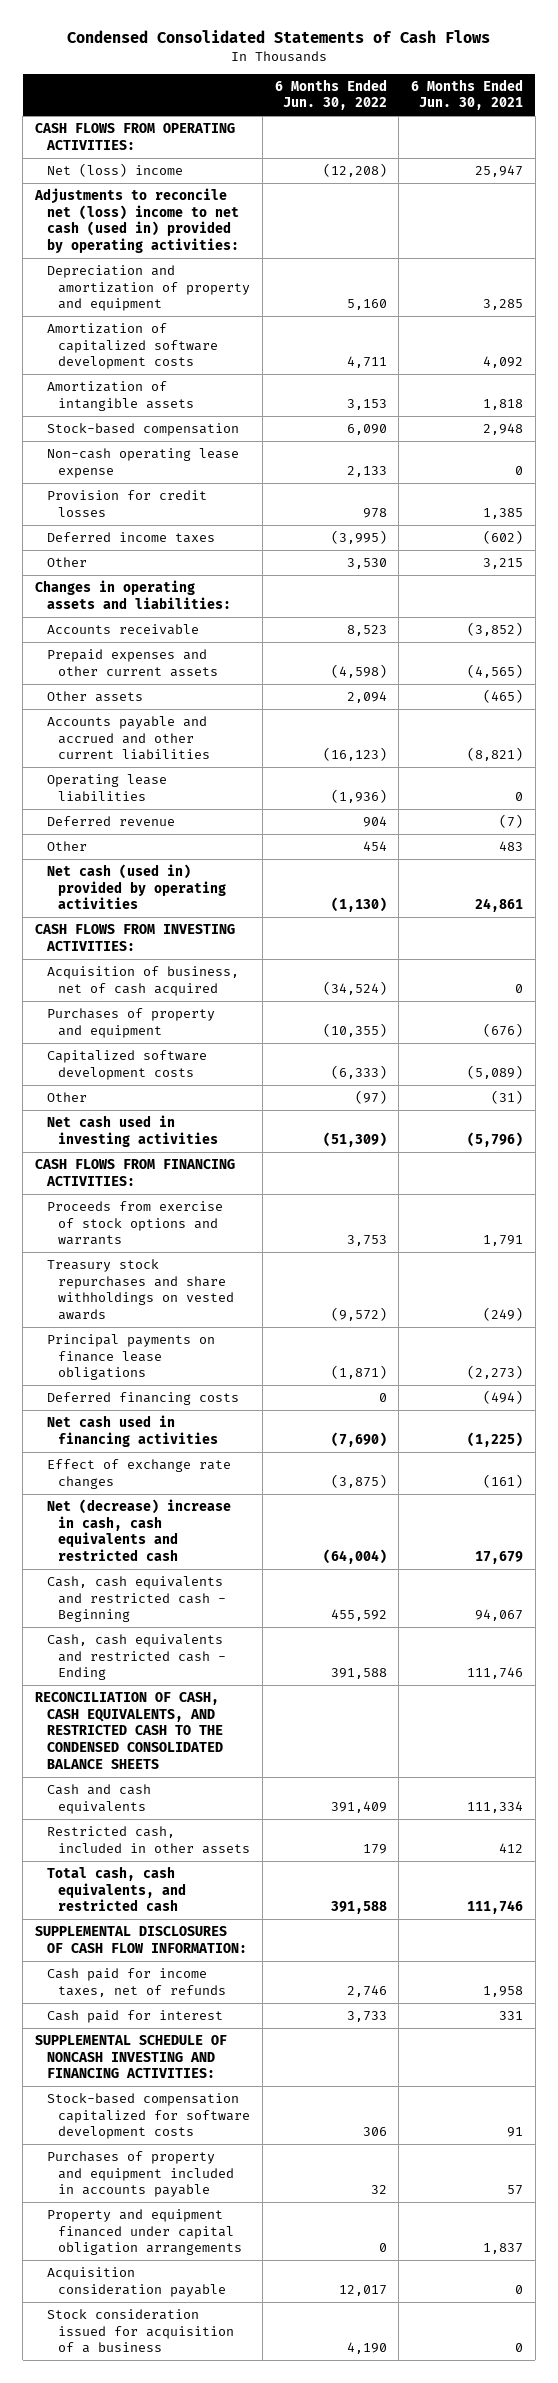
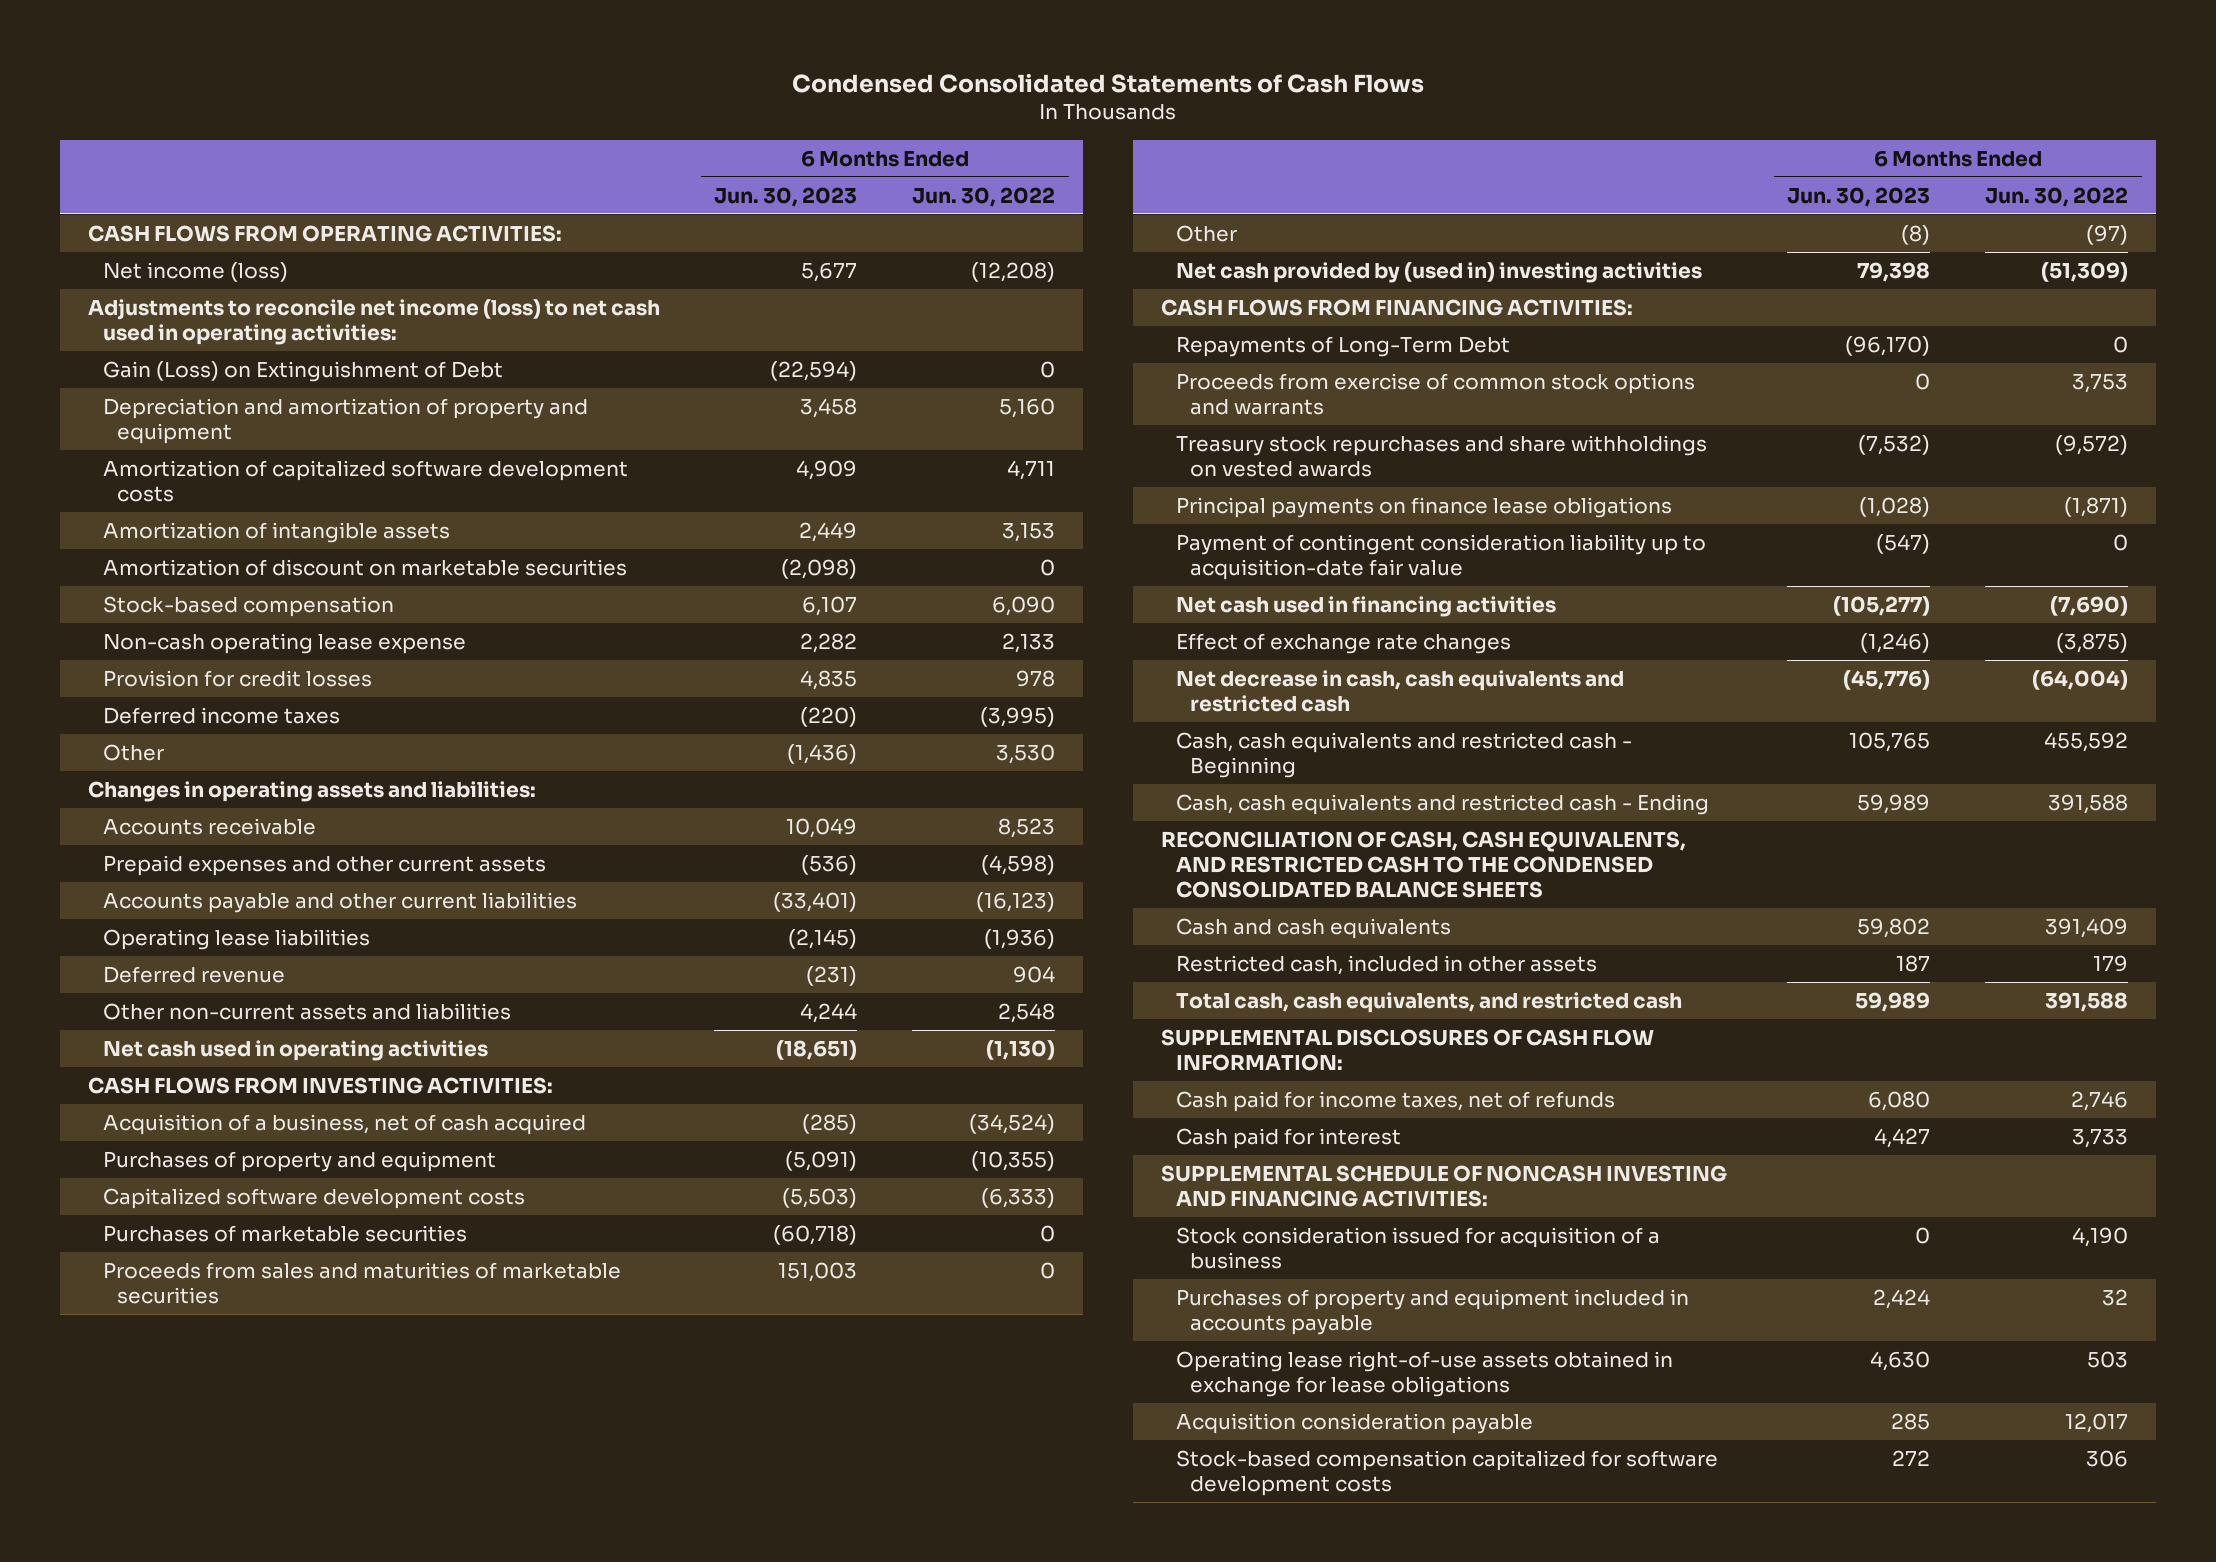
- | 6 Months Ended Jun. 30, 2022 | 6 Months Ended Jun. 30, 2021
+ | 6 Months Ended Jun. 30, 2023 | 6 Months Ended Jun. 30, 2022
- Net (loss) income | (12,208) | 25,947
- Adjustments to reconcile net (loss) income to net cash (used in) provided by operating activities:
+ Net income (loss) | 5,677 | (12,208)
+ Adjustments to reconcile net income (loss) to net cash used in operating activities:
+ Gain (Loss) on Extinguishment of Debt | (22,594) | 0
+ Amortization of discount on marketable securities | (2,098) | 0
- Other assets | 2,094 | (465)
- Accounts payable and accrued and other current liabilities | (16,123) | (8,821)
+ Accounts payable and other current liabilities | (33,401) | (16,123)
- Other | 454 | 483
- Net cash (used in) provided by operating activities | (1,130) | 24,861
+ Other non-current assets and liabilities | 4,244 | 2,548
+ Net cash used in operating activities | (18,651) | (1,130)
- Acquisition of business, net of cash acquired | (34,524) | 0
+ Acquisition of a business, net of cash acquired | (285) | (34,524)
+ Purchases of marketable securities | (60,718) | 0
+ Proceeds from sales and maturities of marketable securities | 151,003 | 0
- Net cash used in investing activities | (51,309) | (5,796)
+ Net cash provided by (used in) investing activities | 79,398 | (51,309)
- Proceeds from exercise of stock options and warrants | 3,753 | 1,791
+ Repayments of Long-Term Debt | (96,170) | 0
+ Proceeds from exercise of common stock options and warrants | 0 | 3,753
- Deferred financing costs | 0 | (494)
+ Payment of contingent consideration liability up to acquisition-date fair value | (547) | 0
- Net (decrease) increase in cash, cash equivalents and restricted cash | (64,004) | 17,679
+ Net decrease in cash, cash equivalents and restricted cash | (45,776) | (64,004)
moved up: Stock consideration issued for acquisition of a business | 0 | 4,190
- Property and equipment financed under capital obligation arrangements | 0 | 1,837
+ Operating lease right-of-use assets obtained in exchange for lease obligations | 4,630 | 503
moved down: Stock-based compensation capitalized for software development costs | 272 | 306

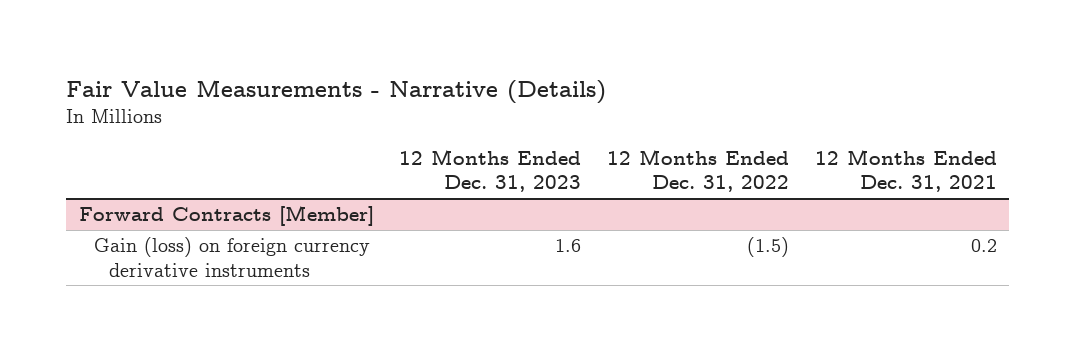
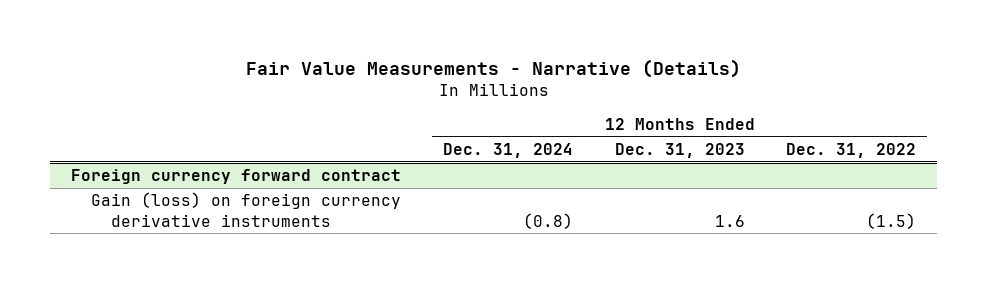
- | 12 Months Ended Dec. 31, 2023 | 12 Months Ended Dec. 31, 2022 | 12 Months Ended Dec. 31, 2021
+ | 12 Months Ended Dec. 31, 2024 | 12 Months Ended Dec. 31, 2023 | 12 Months Ended Dec. 31, 2022
- Forward Contracts [Member]
+ Foreign currency forward contract

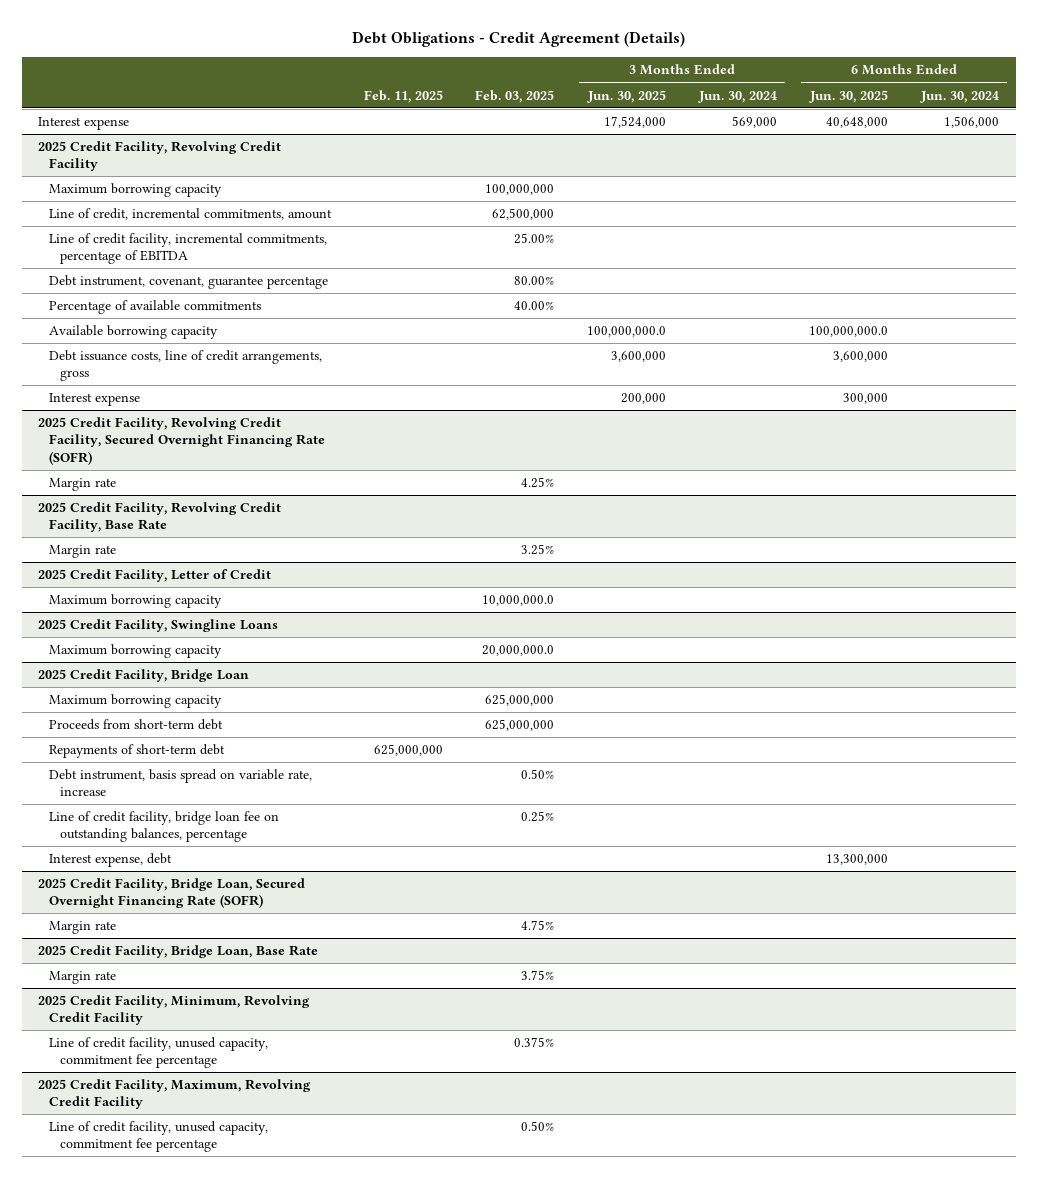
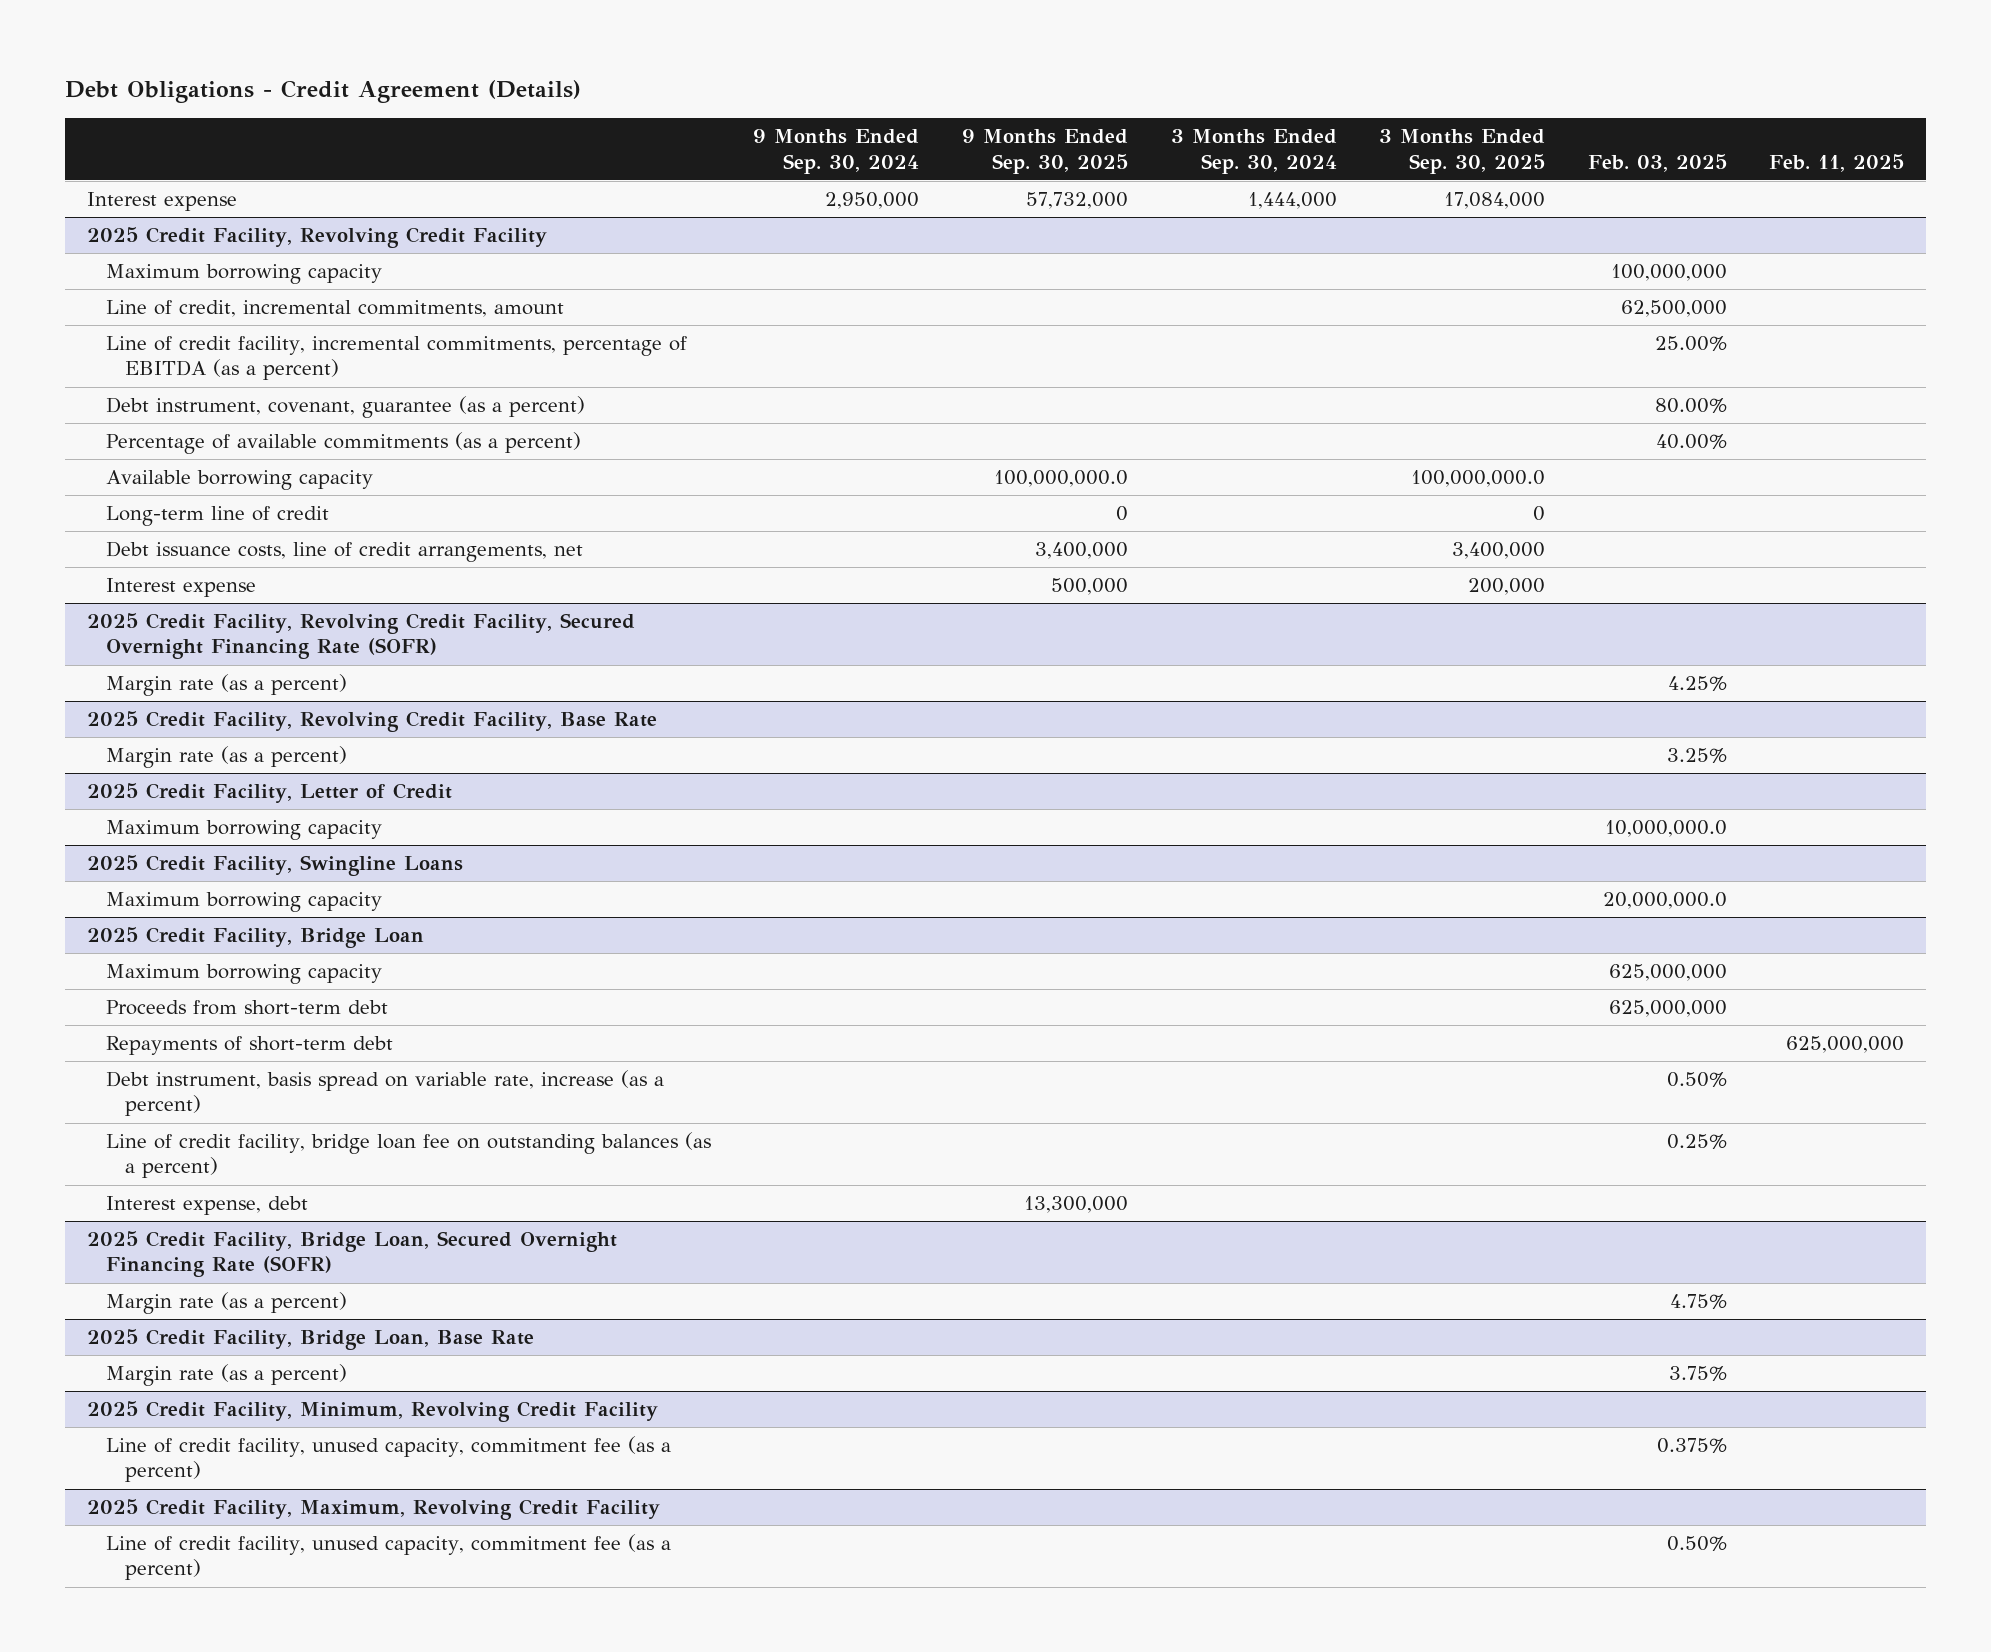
- | Feb. 11, 2025 | Feb. 03, 2025 | 3 Months Ended Jun. 30, 2025 | 3 Months Ended Jun. 30, 2024 | 6 Months Ended Jun. 30, 2025 | 6 Months Ended Jun. 30, 2024
+ | 9 Months Ended Sep. 30, 2024 | 9 Months Ended Sep. 30, 2025 | 3 Months Ended Sep. 30, 2024 | 3 Months Ended Sep. 30, 2025 | Feb. 03, 2025 | Feb. 11, 2025
@ 2025 Credit Facility, Revolving Credit Facility
- Line of credit facility, incremental commitments, percentage of EBITDA | | 25.00% | | | |
- Debt instrument, covenant, guarantee percentage | | 80.00% | | | |
- Percentage of available commitments | | 40.00% | | | |
+ Line of credit facility, incremental commitments, percentage of EBITDA (as a percent) | | | | | 25.00% |
+ Debt instrument, covenant, guarantee (as a percent) | | | | | 80.00% |
+ Percentage of available commitments (as a percent) | | | | | 40.00% |
- Debt issuance costs, line of credit arrangements, gross | | | 3,600,000 | | 3,600,000 |
+ Long-term line of credit | | 0 | | 0 | |
+ Debt issuance costs, line of credit arrangements, net | | 3,400,000 | | 3,400,000 | |
@ 2025 Credit Facility, Revolving Credit Facility, Secured Overnight Financing Rate (SOFR)
- Margin rate | | 4.25% | | | |
+ Margin rate (as a percent) | | | | | 4.25% |
@ 2025 Credit Facility, Revolving Credit Facility, Base Rate
- Margin rate | | 3.25% | | | |
+ Margin rate (as a percent) | | | | | 3.25% |
@ 2025 Credit Facility, Bridge Loan
- Debt instrument, basis spread on variable rate, increase | | 0.50% | | | |
- Line of credit facility, bridge loan fee on outstanding balances, percentage | | 0.25% | | | |
+ Debt instrument, basis spread on variable rate, increase (as a percent) | | | | | 0.50% |
+ Line of credit facility, bridge loan fee on outstanding balances (as a percent) | | | | | 0.25% |
@ 2025 Credit Facility, Bridge Loan, Secured Overnight Financing Rate (SOFR)
- Margin rate | | 4.75% | | | |
+ Margin rate (as a percent) | | | | | 4.75% |
@ 2025 Credit Facility, Bridge Loan, Base Rate
- Margin rate | | 3.75% | | | |
+ Margin rate (as a percent) | | | | | 3.75% |
@ 2025 Credit Facility, Minimum, Revolving Credit Facility
- Line of credit facility, unused capacity, commitment fee percentage | | 0.375% | | | |
+ Line of credit facility, unused capacity, commitment fee (as a percent) | | | | | 0.375% |
@ 2025 Credit Facility, Maximum, Revolving Credit Facility
- Line of credit facility, unused capacity, commitment fee percentage | | 0.50% | | | |
+ Line of credit facility, unused capacity, commitment fee (as a percent) | | | | | 0.50% |

